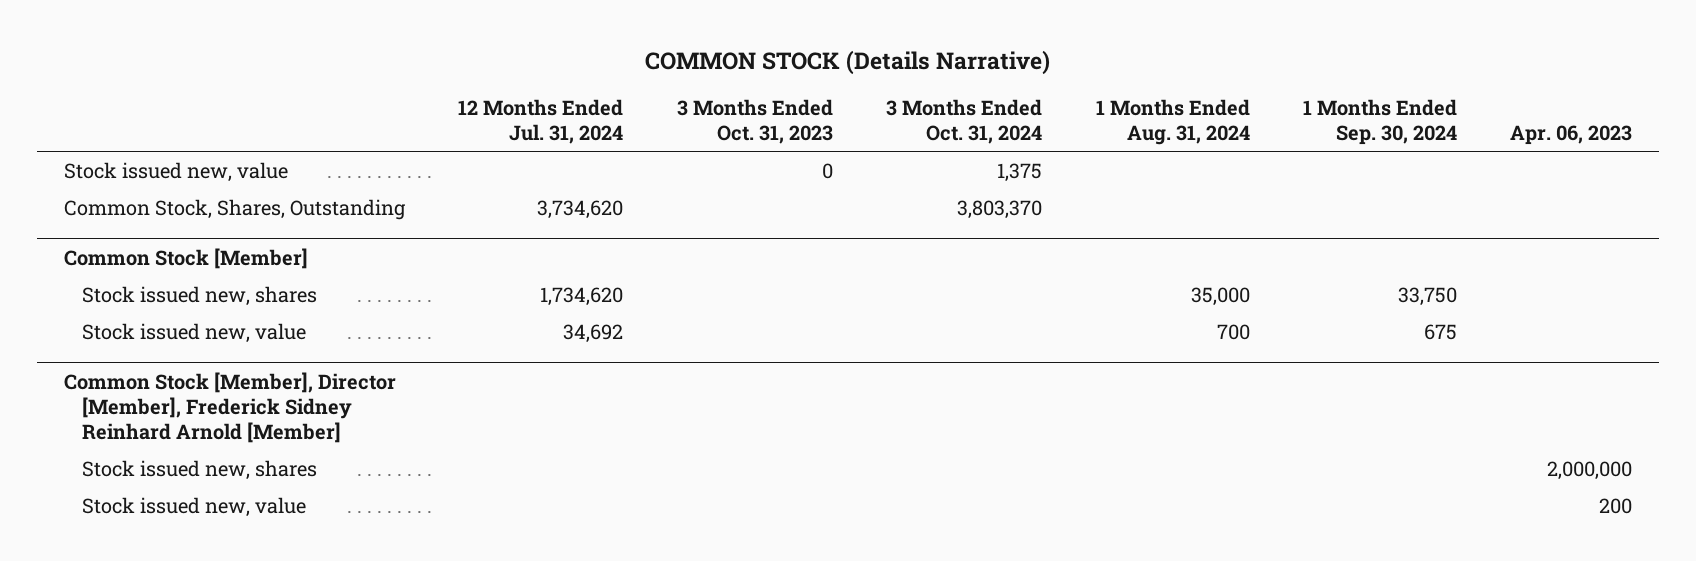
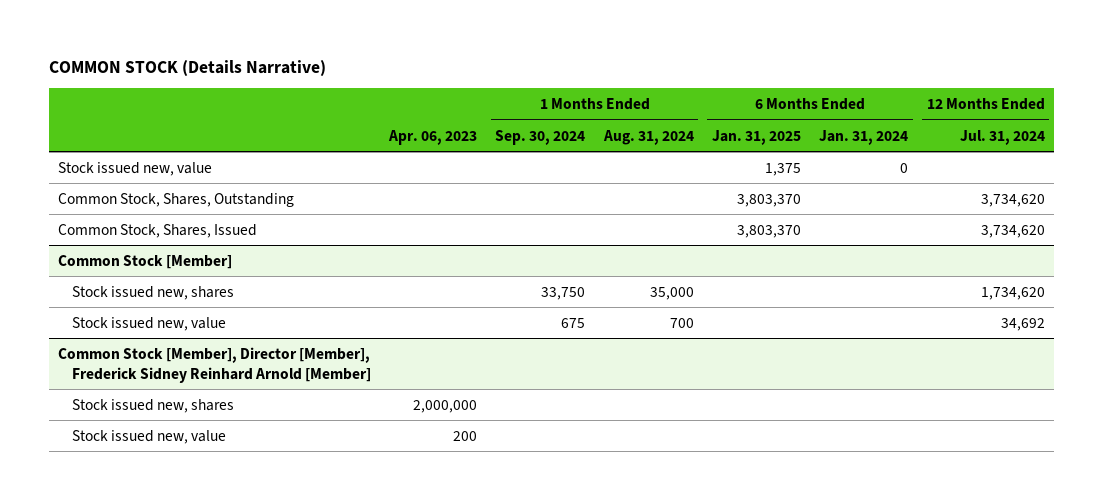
- | 12 Months Ended Jul. 31, 2024 | 3 Months Ended Oct. 31, 2023 | 3 Months Ended Oct. 31, 2024 | 1 Months Ended Aug. 31, 2024 | 1 Months Ended Sep. 30, 2024 | Apr. 06, 2023
+ | Apr. 06, 2023 | 1 Months Ended Sep. 30, 2024 | 1 Months Ended Aug. 31, 2024 | 6 Months Ended Jan. 31, 2025 | 6 Months Ended Jan. 31, 2024 | 12 Months Ended Jul. 31, 2024
+ Common Stock, Shares, Issued | | | | 3,803,370 | | 3,734,620

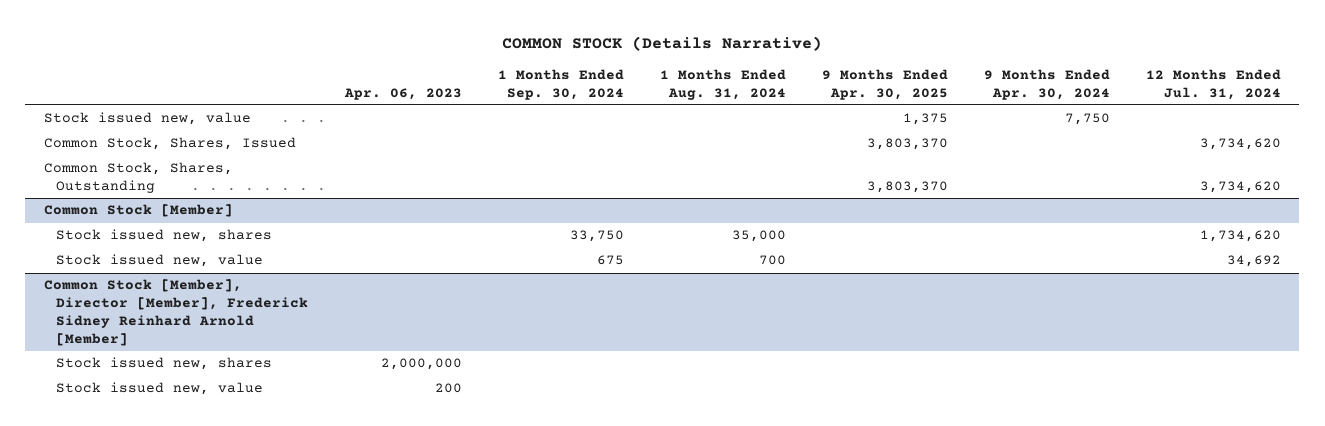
- | Apr. 06, 2023 | 1 Months Ended Sep. 30, 2024 | 1 Months Ended Aug. 31, 2024 | 6 Months Ended Jan. 31, 2025 | 6 Months Ended Jan. 31, 2024 | 12 Months Ended Jul. 31, 2024
+ | Apr. 06, 2023 | 1 Months Ended Sep. 30, 2024 | 1 Months Ended Aug. 31, 2024 | 9 Months Ended Apr. 30, 2025 | 9 Months Ended Apr. 30, 2024 | 12 Months Ended Jul. 31, 2024
moved down: Common Stock, Shares, Outstanding | | | | 3,803,370 | | 3,734,620

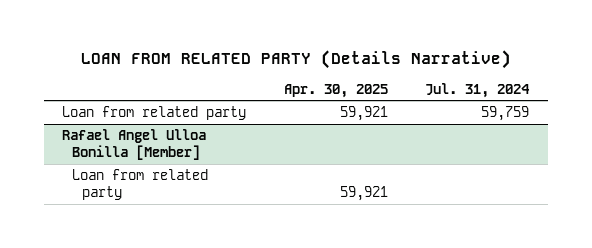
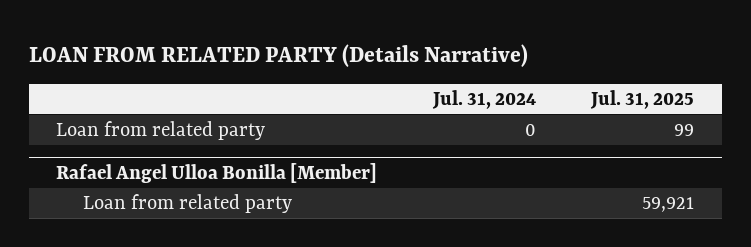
- | Apr. 30, 2025 | Jul. 31, 2024
+ | Jul. 31, 2024 | Jul. 31, 2025
- Loan from related party | 59,921 | 59,759
+ Loan from related party | 0 | 99

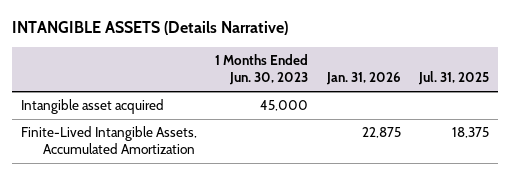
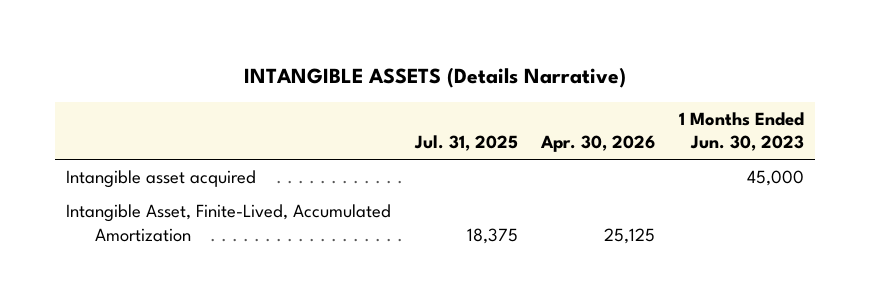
- | 1 Months Ended Jun. 30, 2023 | Jan. 31, 2026 | Jul. 31, 2025
+ | Jul. 31, 2025 | Apr. 30, 2026 | 1 Months Ended Jun. 30, 2023
- Finite-Lived Intangible Assets, Accumulated Amortization | | 22,875 | 18,375
+ Intangible Asset, Finite-Lived, Accumulated Amortization | 18,375 | 25,125 |

